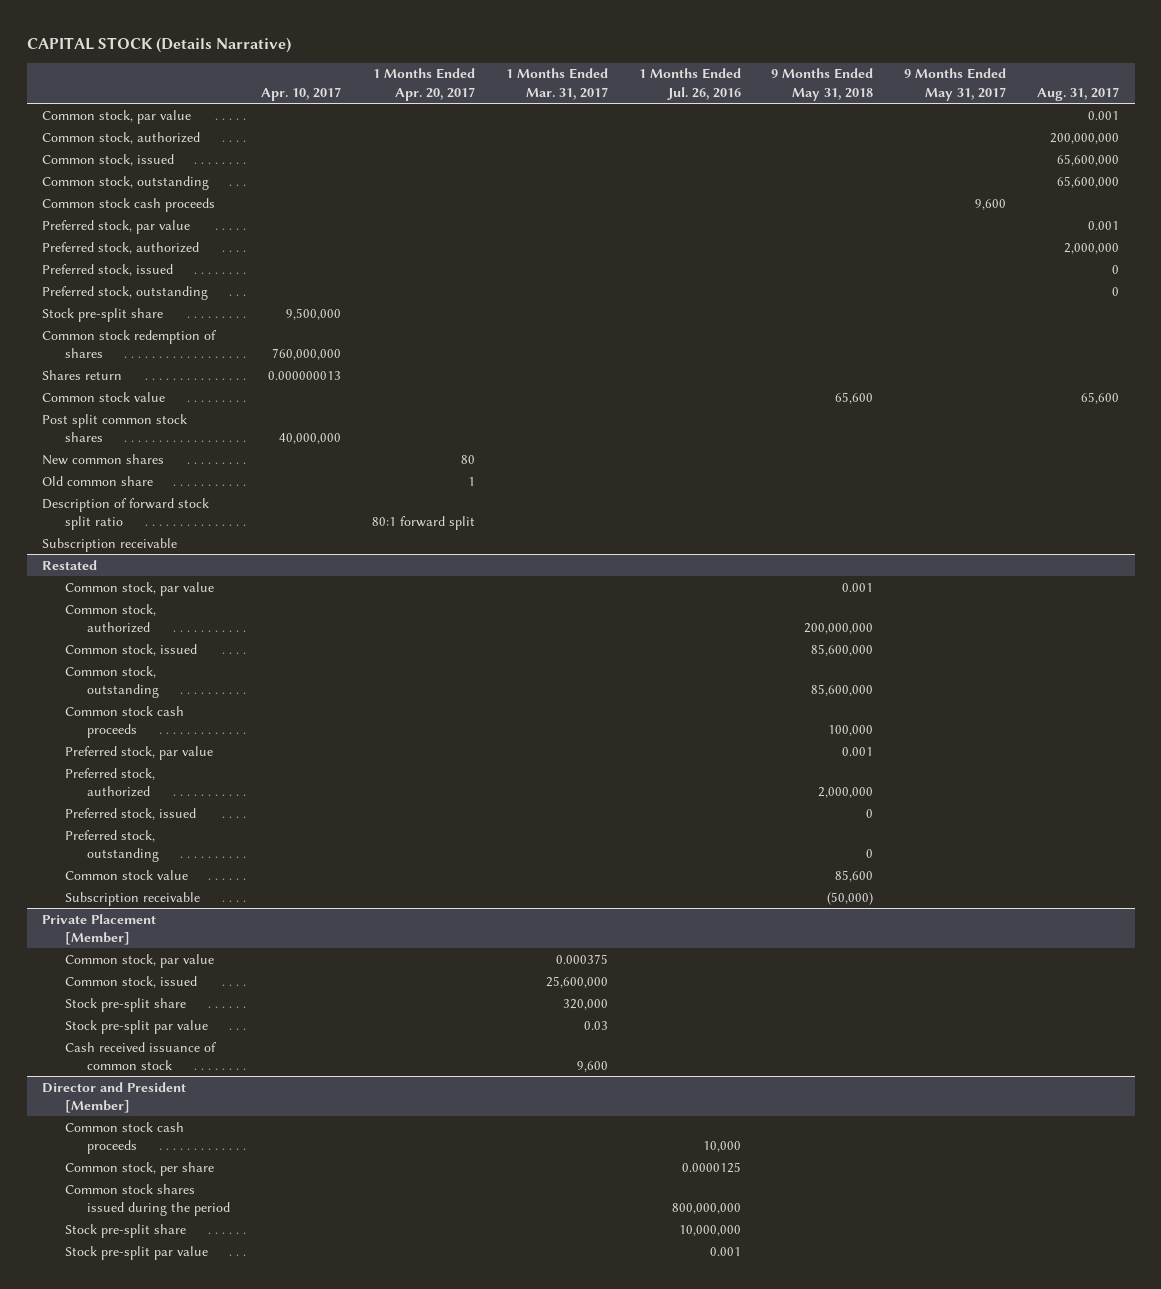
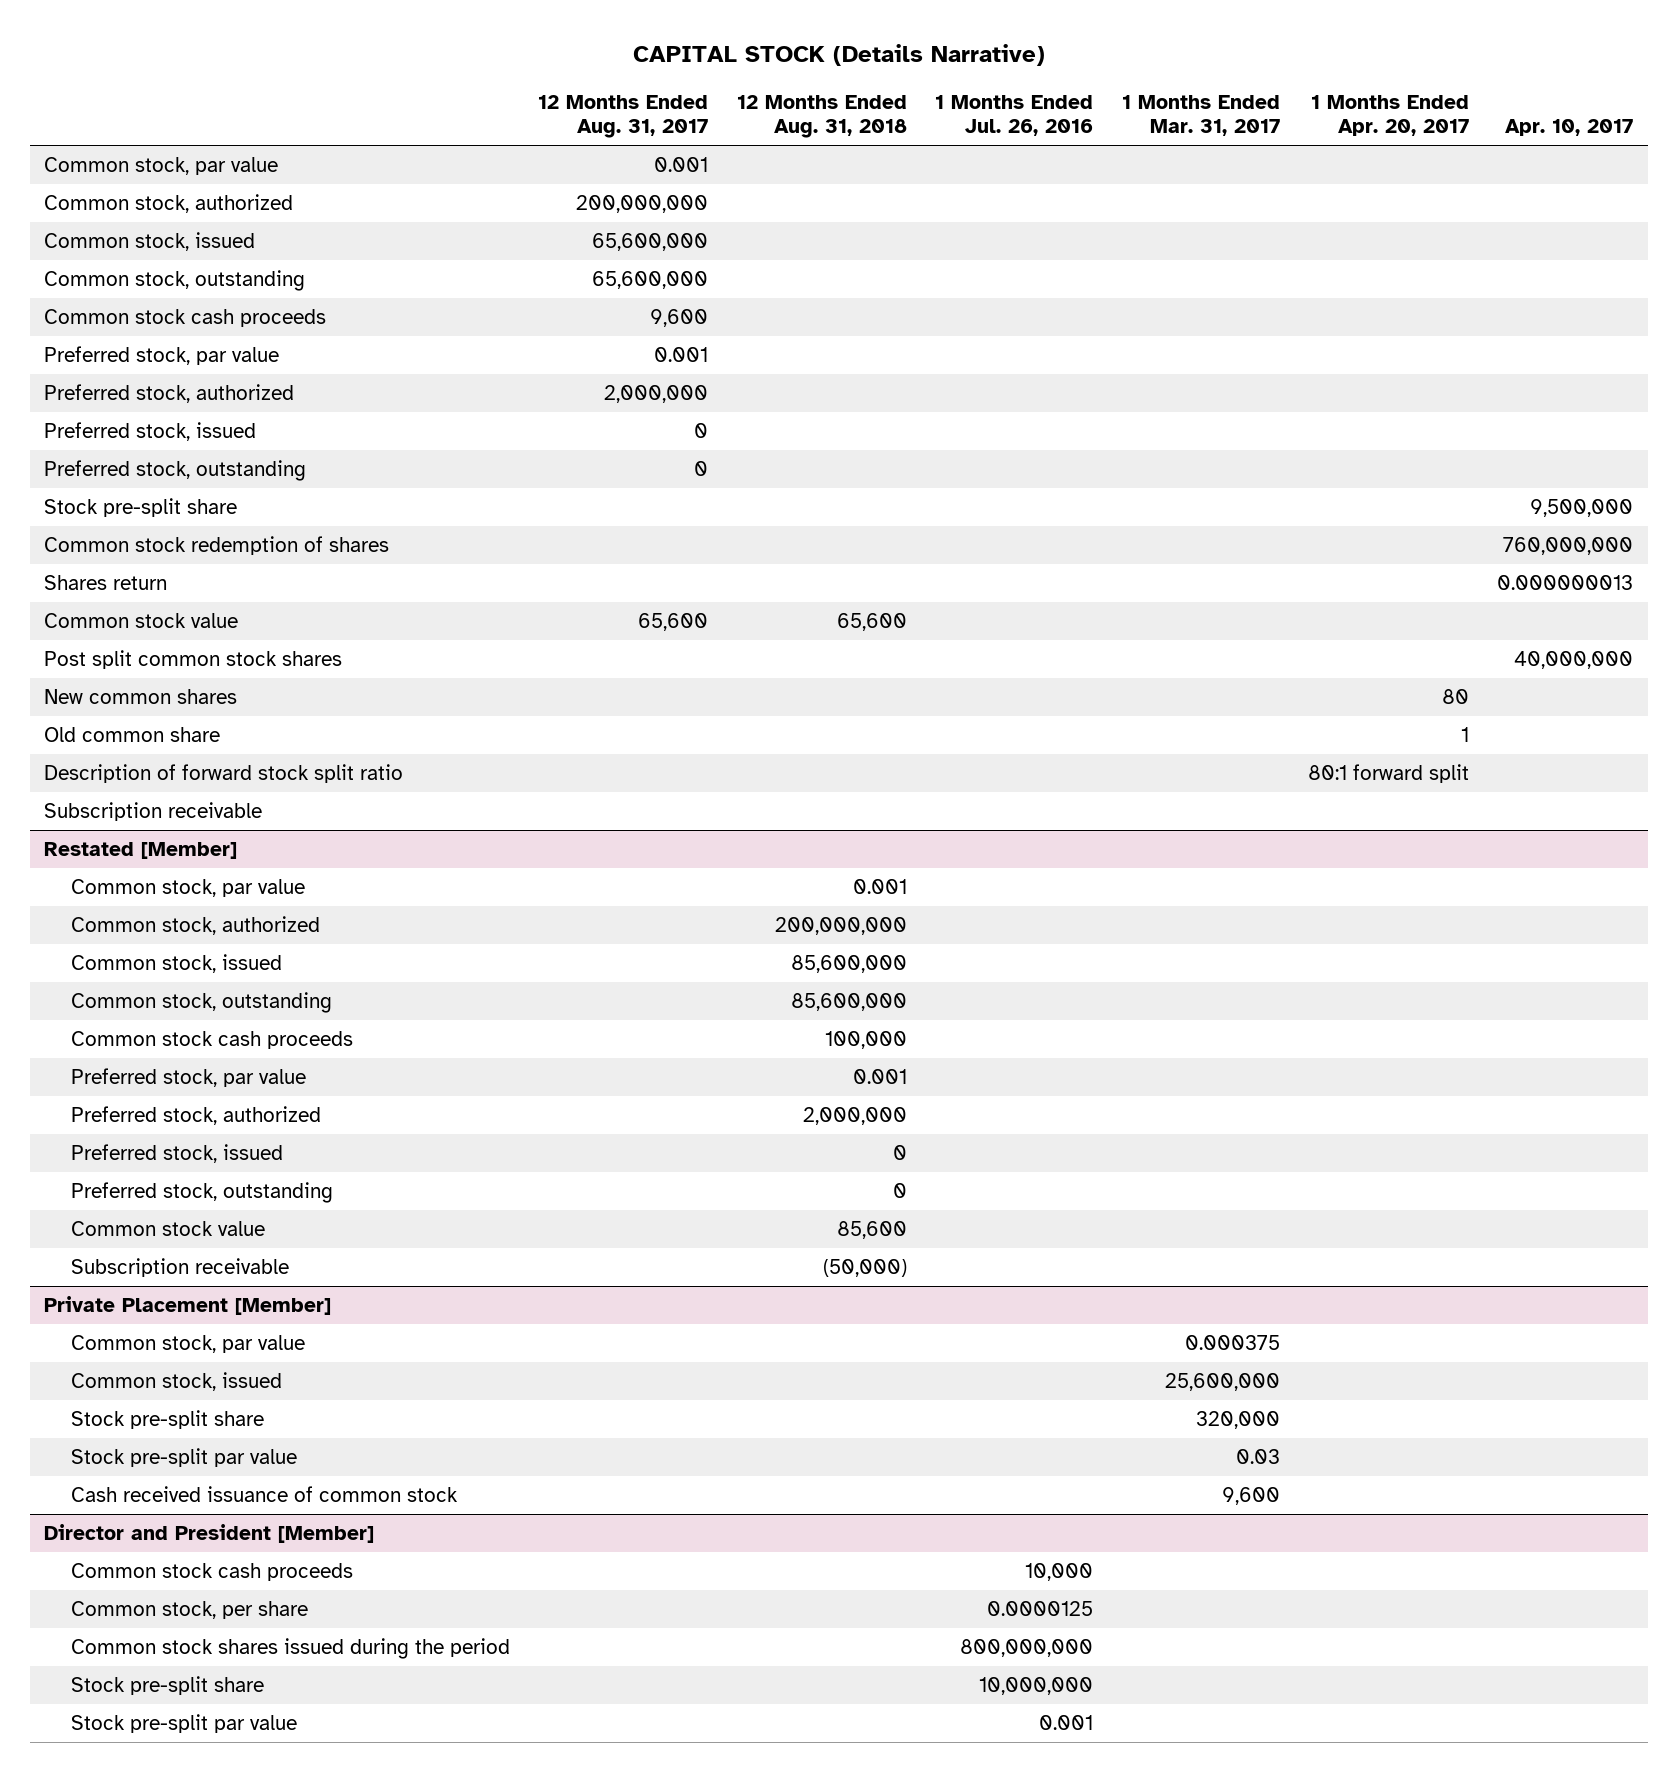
- | Apr. 10, 2017 | 1 Months Ended Apr. 20, 2017 | 1 Months Ended Mar. 31, 2017 | 1 Months Ended Jul. 26, 2016 | 9 Months Ended May 31, 2018 | 9 Months Ended May 31, 2017 | Aug. 31, 2017
+ | 12 Months Ended Aug. 31, 2017 | 12 Months Ended Aug. 31, 2018 | 1 Months Ended Jul. 26, 2016 | 1 Months Ended Mar. 31, 2017 | 1 Months Ended Apr. 20, 2017 | Apr. 10, 2017
- Restated
+ Restated [Member]

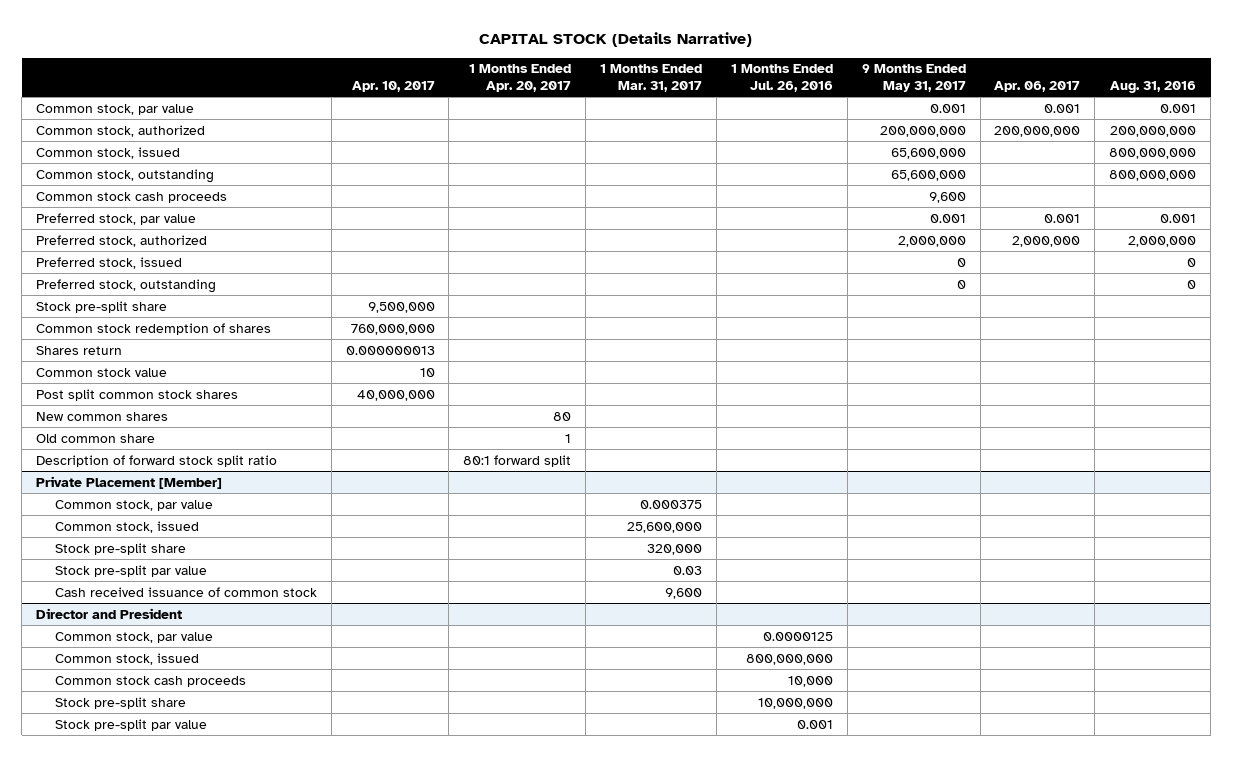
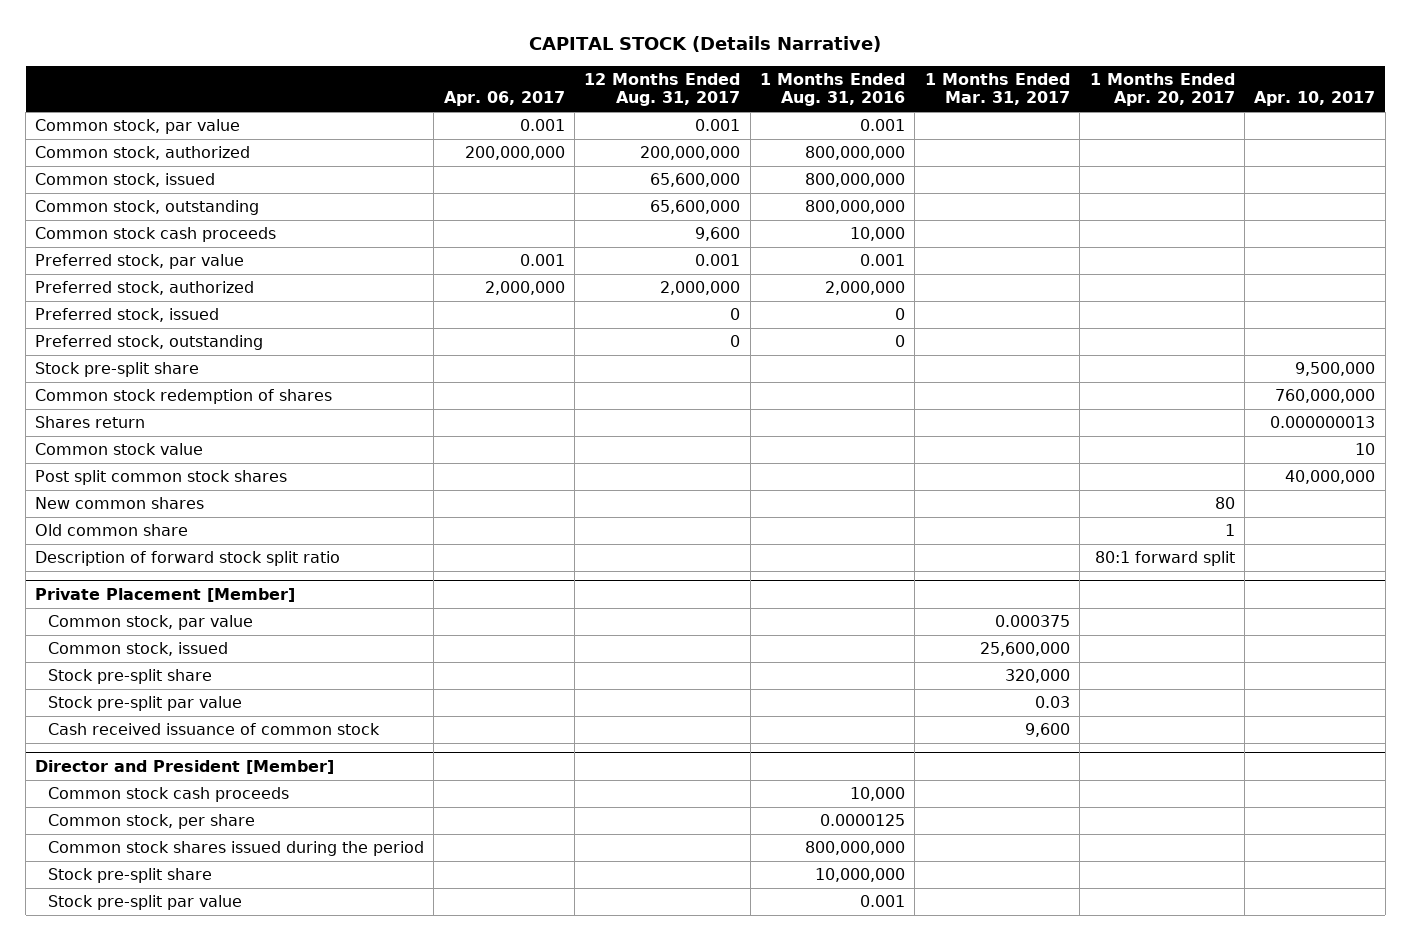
- | Apr. 10, 2017 | 1 Months Ended Apr. 20, 2017 | 1 Months Ended Mar. 31, 2017 | 1 Months Ended Jul. 26, 2016 | 9 Months Ended May 31, 2017 | Apr. 06, 2017 | Aug. 31, 2016
+ | Apr. 06, 2017 | 12 Months Ended Aug. 31, 2017 | 1 Months Ended Aug. 31, 2016 | 1 Months Ended Mar. 31, 2017 | 1 Months Ended Apr. 20, 2017 | Apr. 10, 2017
- Director and President
- Common stock, par value | | | | 0.0000125 | | |
- Common stock, issued | | | | 800,000,000 | | |
+ Director and President [Member]
+ Common stock, per share | | | 0.0000125 | | |
+ Common stock shares issued during the period | | | 800,000,000 | | |

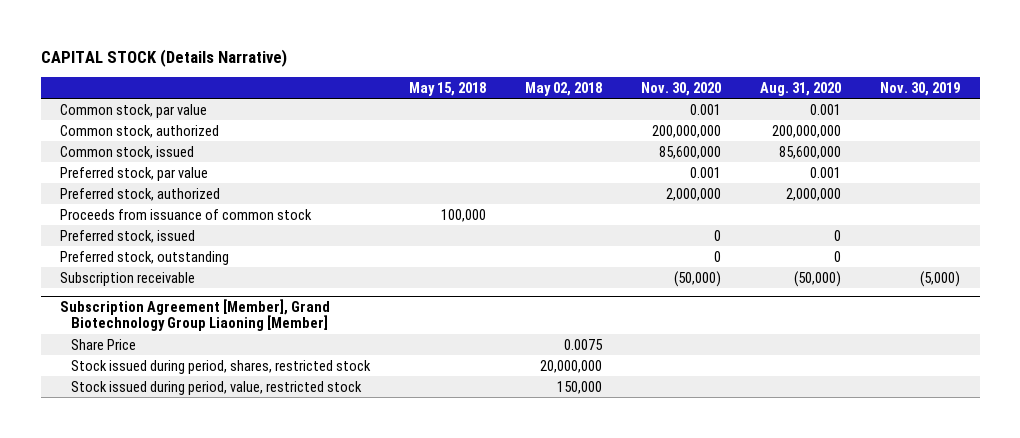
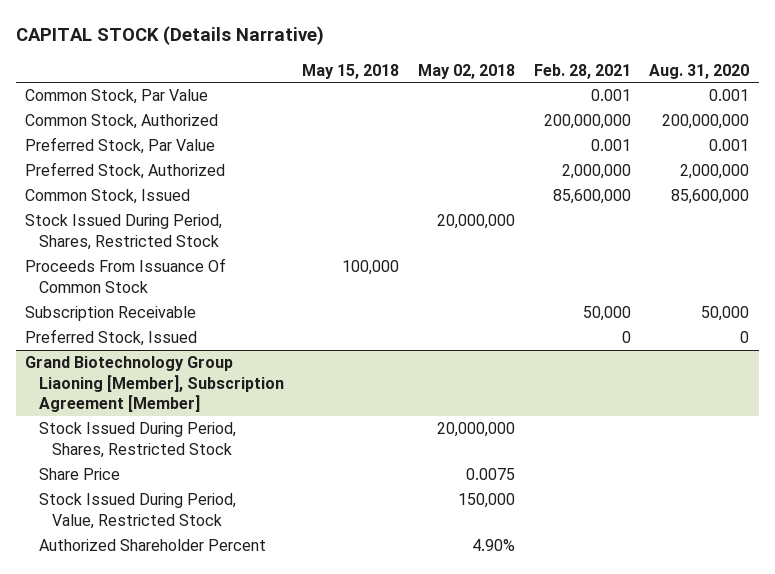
- | May 15, 2018 | May 02, 2018 | Nov. 30, 2020 | Aug. 31, 2020 | Nov. 30, 2019
+ | May 15, 2018 | May 02, 2018 | Feb. 28, 2021 | Aug. 31, 2020
- Common stock, par value | | | 0.001 | 0.001 |
- Common stock, authorized | | | 200,000,000 | 200,000,000 |
- Common stock, issued | | | 85,600,000 | 85,600,000 |
- Preferred stock, par value | | | 0.001 | 0.001 |
- Preferred stock, authorized | | | 2,000,000 | 2,000,000 |
- Proceeds from issuance of common stock | 100,000 | | | |
- Preferred stock, issued | | | 0 | 0 |
- Preferred stock, outstanding | | | 0 | 0 |
- Subscription receivable | | | (50,000) | (50,000) | (5,000)
- Subscription Agreement [Member], Grand Biotechnology Group Liaoning [Member]
+ Common Stock, Par Value | | | 0.001 | 0.001
+ Common Stock, Authorized | | | 200,000,000 | 200,000,000
+ Preferred Stock, Par Value | | | 0.001 | 0.001
+ Preferred Stock, Authorized | | | 2,000,000 | 2,000,000
+ Common Stock, Issued | | | 85,600,000 | 85,600,000
+ Stock Issued During Period, Shares, Restricted Stock | | 20,000,000 | |
+ Proceeds From Issuance Of Common Stock | 100,000 | | |
+ Subscription Receivable | | | 50,000 | 50,000
+ Preferred Stock, Issued | | | 0 | 0
+ Grand Biotechnology Group Liaoning [Member], Subscription Agreement [Member]
+ Stock Issued During Period, Shares, Restricted Stock | | 20,000,000 | |
- Stock issued during period, shares, restricted stock | | 20,000,000 | | |
- Stock issued during period, value, restricted stock | | 150,000 | | |
+ Stock Issued During Period, Value, Restricted Stock | | 150,000 | |
+ Authorized Shareholder Percent | | 4.90% | |

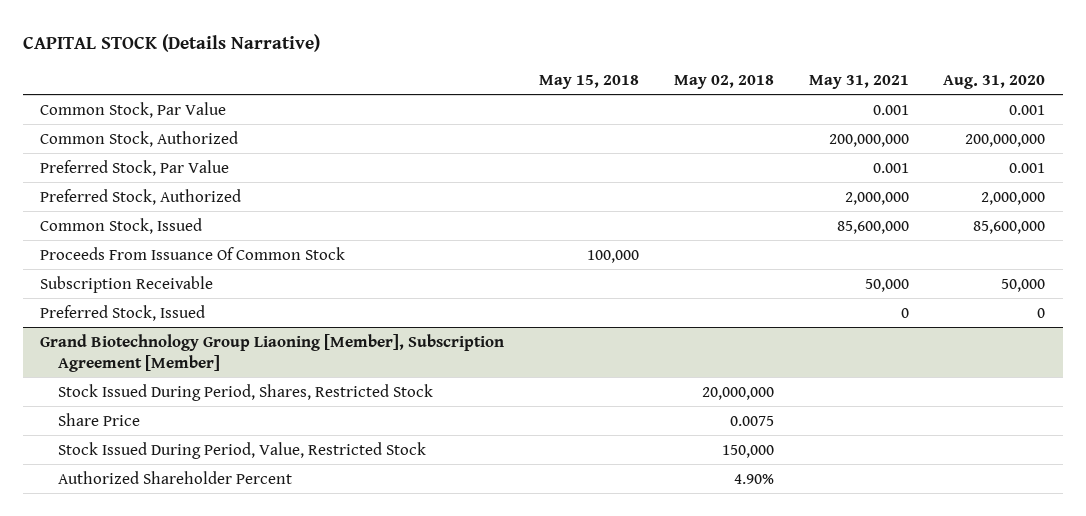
- | May 15, 2018 | May 02, 2018 | Feb. 28, 2021 | Aug. 31, 2020
+ | May 15, 2018 | May 02, 2018 | May 31, 2021 | Aug. 31, 2020
- Stock Issued During Period, Shares, Restricted Stock | | 20,000,000 | |

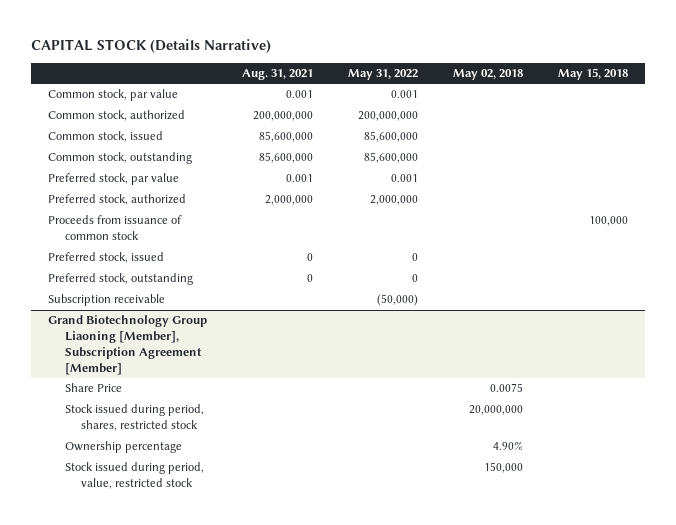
- | May 15, 2018 | May 02, 2018 | May 31, 2021 | Aug. 31, 2020
+ | Aug. 31, 2021 | May 31, 2022 | May 02, 2018 | May 15, 2018
- Common Stock, Par Value | | | 0.001 | 0.001
- Common Stock, Authorized | | | 200,000,000 | 200,000,000
- Preferred Stock, Par Value | | | 0.001 | 0.001
- Preferred Stock, Authorized | | | 2,000,000 | 2,000,000
- Common Stock, Issued | | | 85,600,000 | 85,600,000
- Proceeds From Issuance Of Common Stock | 100,000 | | |
- Subscription Receivable | | | 50,000 | 50,000
- Preferred Stock, Issued | | | 0 | 0
+ Common stock, par value | 0.001 | 0.001 | |
+ Common stock, authorized | 200,000,000 | 200,000,000 | |
+ Common stock, issued | 85,600,000 | 85,600,000 | |
+ Common stock, outstanding | 85,600,000 | 85,600,000 | |
+ Preferred stock, par value | 0.001 | 0.001 | |
+ Preferred stock, authorized | 2,000,000 | 2,000,000 | |
+ Proceeds from issuance of common stock | | | | 100,000
+ Preferred stock, issued | 0 | 0 | |
+ Preferred stock, outstanding | 0 | 0 | |
+ Subscription receivable | | (50,000) | |
@ Grand Biotechnology Group Liaoning [Member], Subscription Agreement [Member]
- Stock Issued During Period, Shares, Restricted Stock | | 20,000,000 | |
- Stock Issued During Period, Value, Restricted Stock | | 150,000 | |
- Authorized Shareholder Percent | | 4.90% | |
+ Stock issued during period, shares, restricted stock | | | 20,000,000 |
+ Ownership percentage | | | 4.90% |
+ Stock issued during period, value, restricted stock | | | 150,000 |

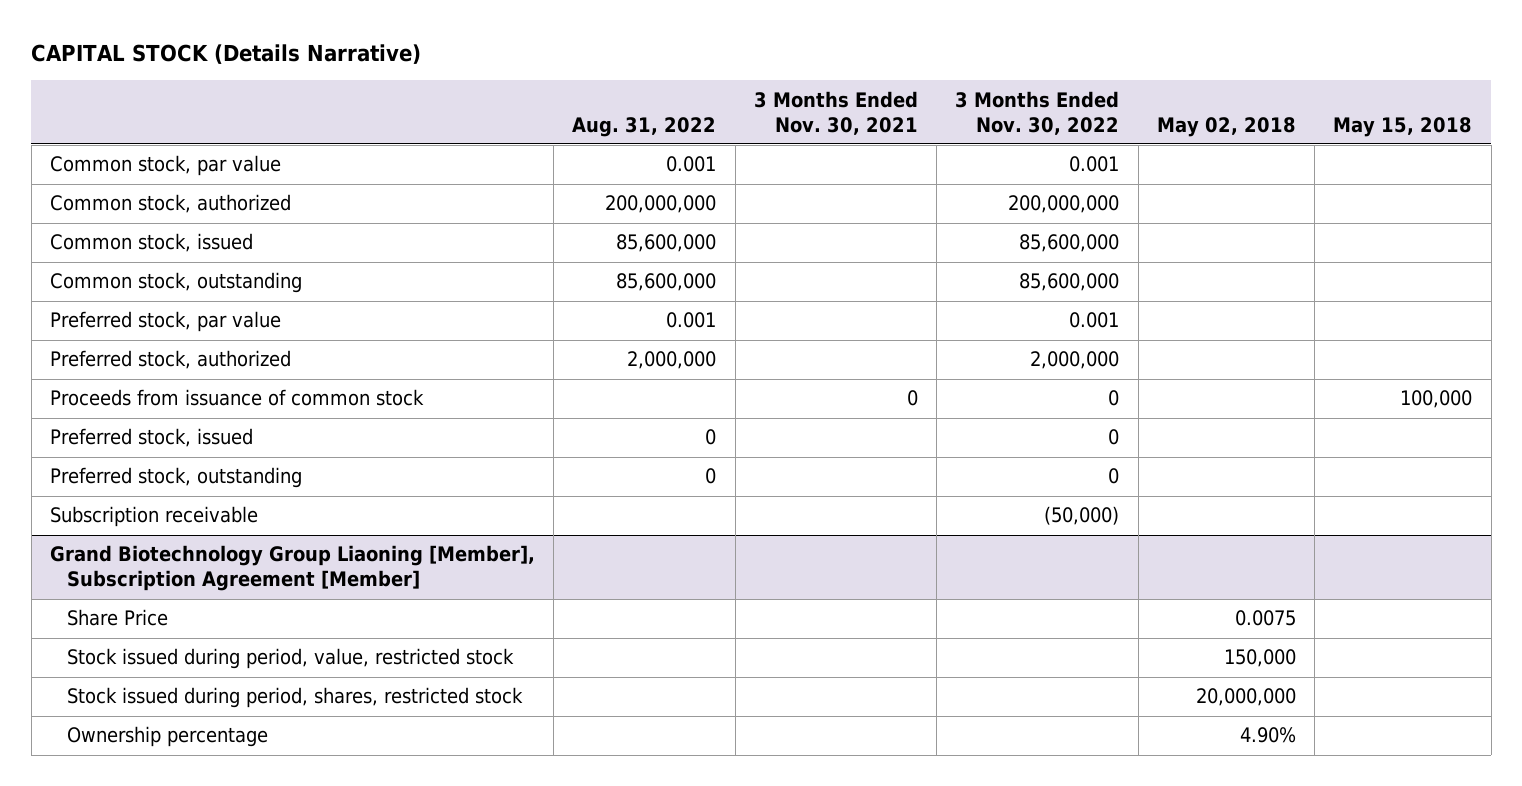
- | Aug. 31, 2021 | May 31, 2022 | May 02, 2018 | May 15, 2018
+ | Aug. 31, 2022 | 3 Months Ended Nov. 30, 2021 | 3 Months Ended Nov. 30, 2022 | May 02, 2018 | May 15, 2018
@ Grand Biotechnology Group Liaoning [Member], Subscription Agreement [Member]
moved up: Stock issued during period, value, restricted stock | | | | 150,000 |

